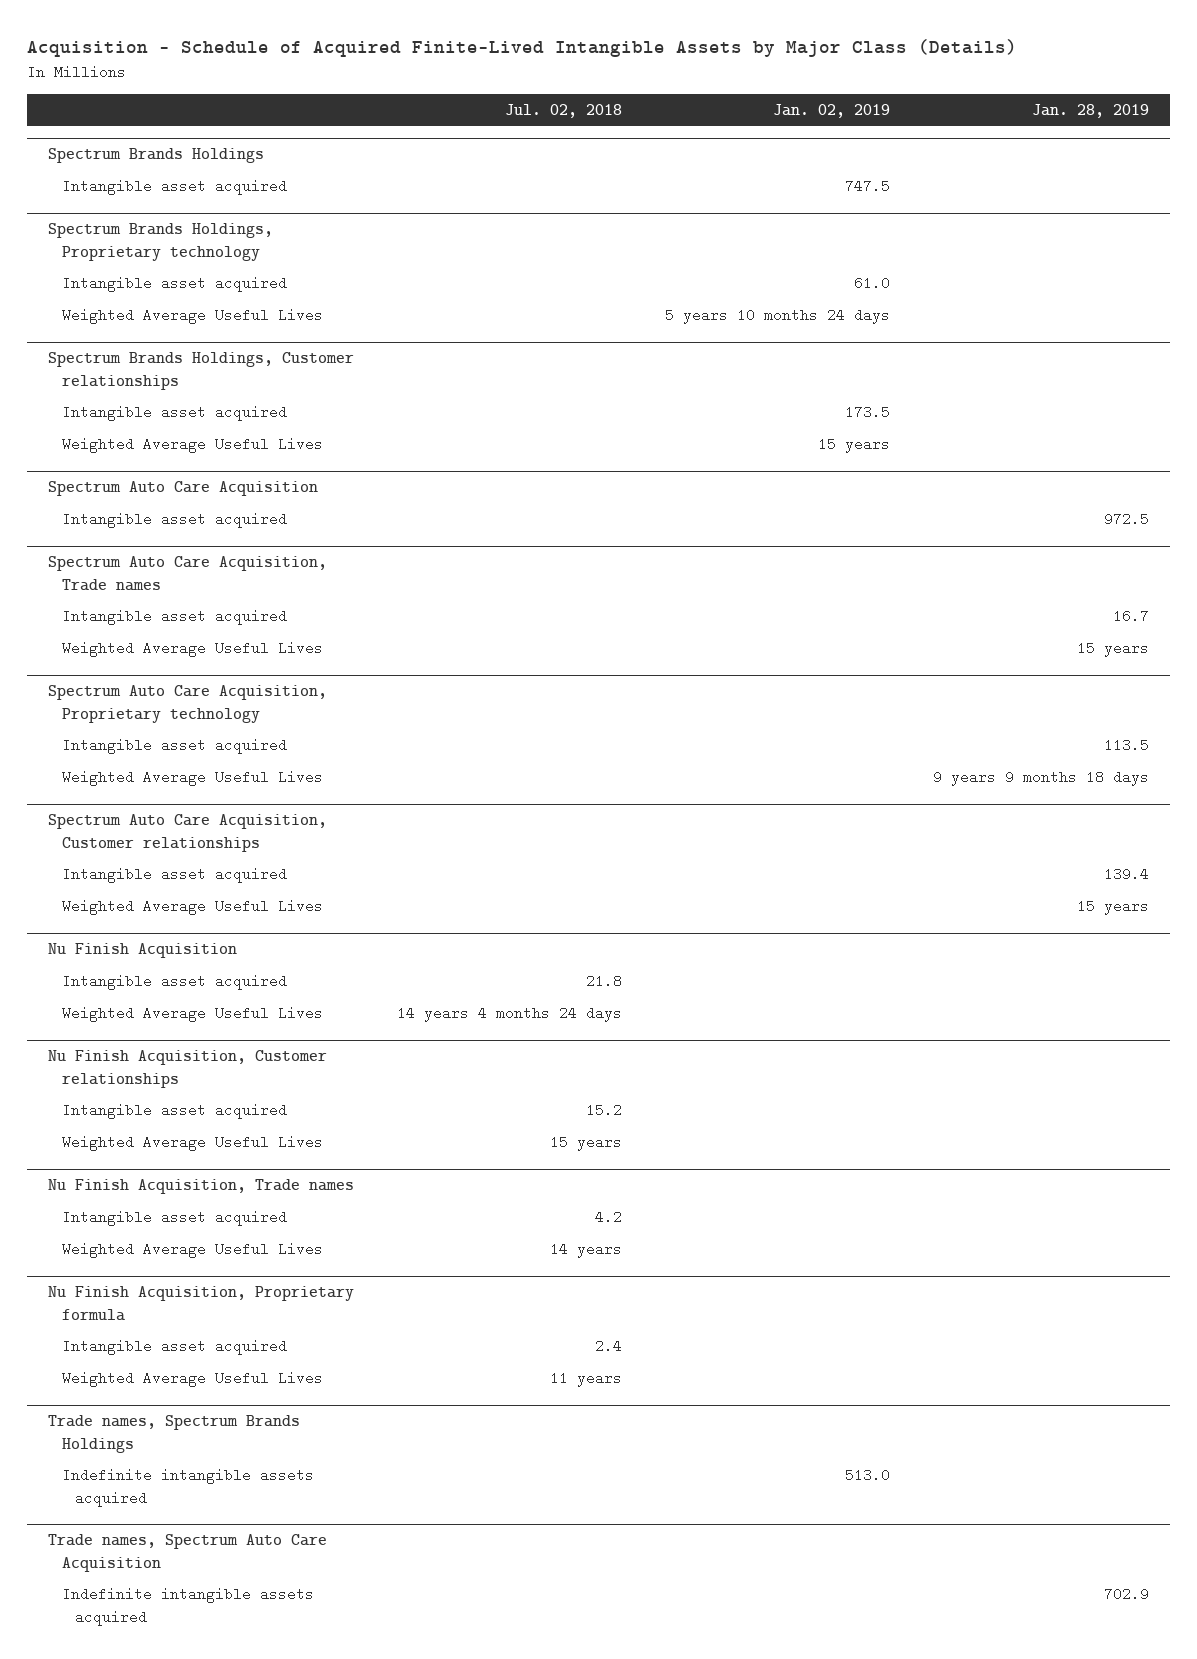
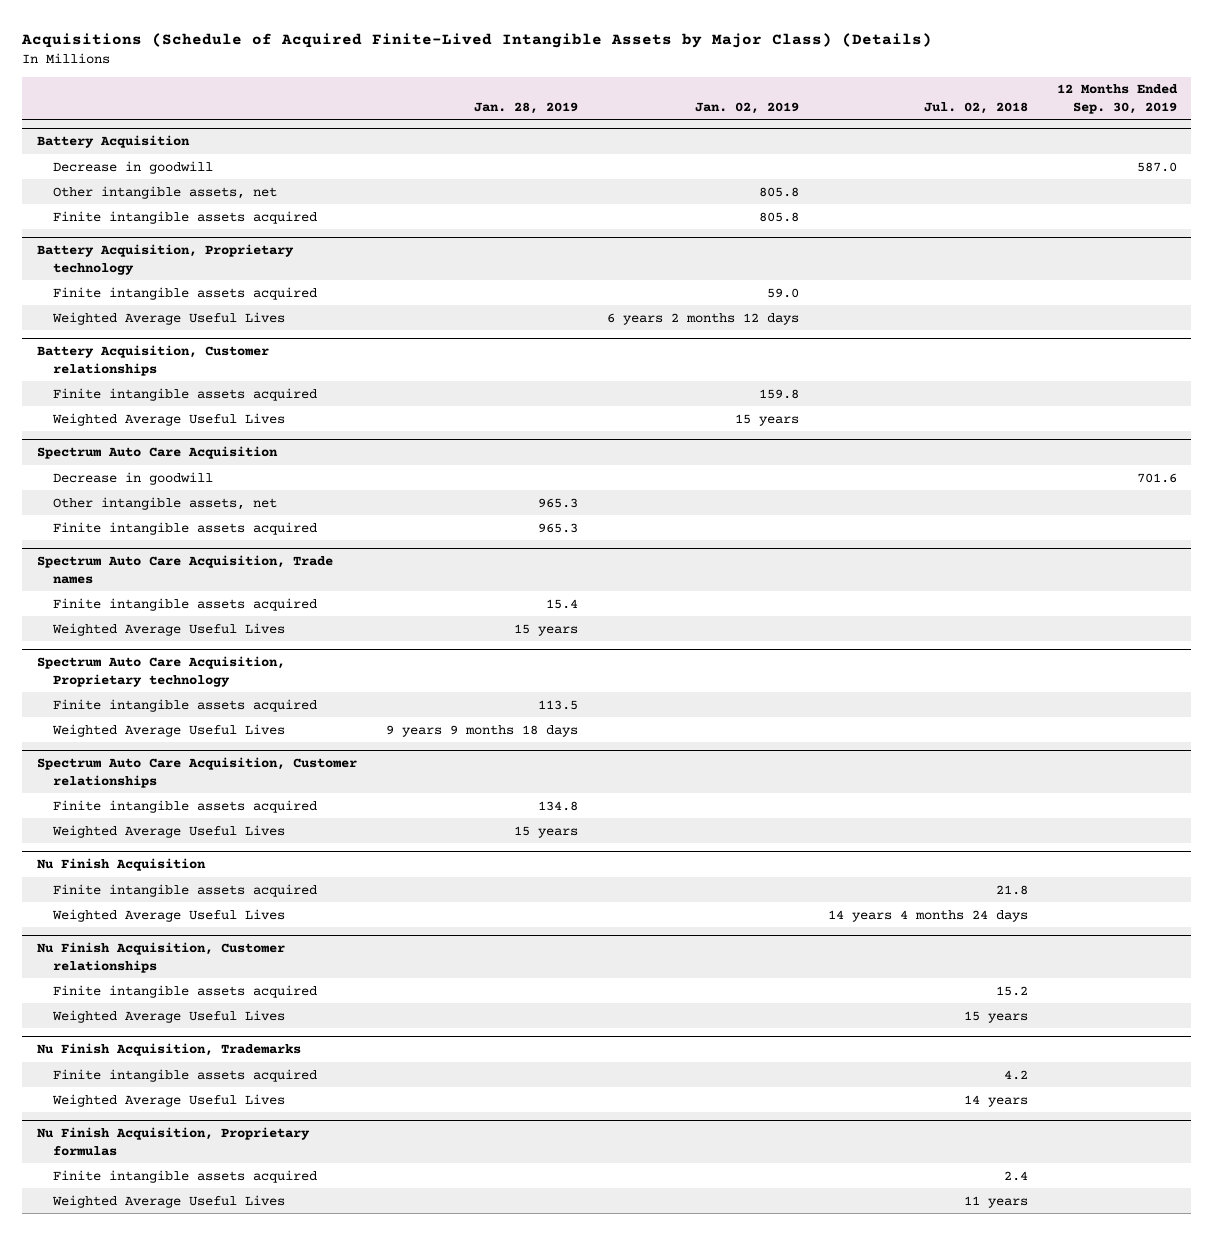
- Acquisition - Schedule of Acquired Finite-Lived Intangible Assets by Major Class (Details)
+ Acquisitions (Schedule of Acquired Finite-Lived Intangible Assets by Major Class) (Details)
- | Jul. 02, 2018 | Jan. 02, 2019 | Jan. 28, 2019
+ | Jan. 28, 2019 | Jan. 02, 2019 | Jul. 02, 2018 | 12 Months Ended Sep. 30, 2019
- Spectrum Brands Holdings
- Intangible asset acquired | | 747.5 |
- Spectrum Brands Holdings, Proprietary technology
- Intangible asset acquired | | 61.0 |
- Weighted Average Useful Lives | | 5 years 10 months 24 days |
- Spectrum Brands Holdings, Customer relationships
- Intangible asset acquired | | 173.5 |
+ Battery Acquisition
+ Decrease in goodwill | | | | 587.0
+ Other intangible assets, net | | 805.8 | |
+ Finite intangible assets acquired | | 805.8 | |
+ Battery Acquisition, Proprietary technology
+ Finite intangible assets acquired | | 59.0 | |
+ Weighted Average Useful Lives | | 6 years 2 months 12 days | |
+ Battery Acquisition, Customer relationships
+ Finite intangible assets acquired | | 159.8 | |
@ Spectrum Auto Care Acquisition
- Intangible asset acquired | | | 972.5
+ Decrease in goodwill | | | | 701.6
+ Other intangible assets, net | 965.3 | | |
+ Finite intangible assets acquired | 965.3 | | |
@ Spectrum Auto Care Acquisition, Trade names
- Intangible asset acquired | | | 16.7
+ Finite intangible assets acquired | 15.4 | | |
@ Spectrum Auto Care Acquisition, Proprietary technology
- Intangible asset acquired | | | 113.5
+ Finite intangible assets acquired | 113.5 | | |
@ Spectrum Auto Care Acquisition, Customer relationships
- Intangible asset acquired | | | 139.4
+ Finite intangible assets acquired | 134.8 | | |
@ Nu Finish Acquisition
- Intangible asset acquired | 21.8 | |
+ Finite intangible assets acquired | | | 21.8 |
@ Nu Finish Acquisition, Customer relationships
- Intangible asset acquired | 15.2 | |
+ Finite intangible assets acquired | | | 15.2 |
- Nu Finish Acquisition, Trade names
- Intangible asset acquired | 4.2 | |
+ Nu Finish Acquisition, Trademarks
+ Finite intangible assets acquired | | | 4.2 |
- Nu Finish Acquisition, Proprietary formula
- Intangible asset acquired | 2.4 | |
+ Nu Finish Acquisition, Proprietary formulas
+ Finite intangible assets acquired | | | 2.4 |
- Trade names, Spectrum Brands Holdings
- Indefinite intangible assets acquired | | 513.0 |
- Trade names, Spectrum Auto Care Acquisition
- Indefinite intangible assets acquired | | | 702.9

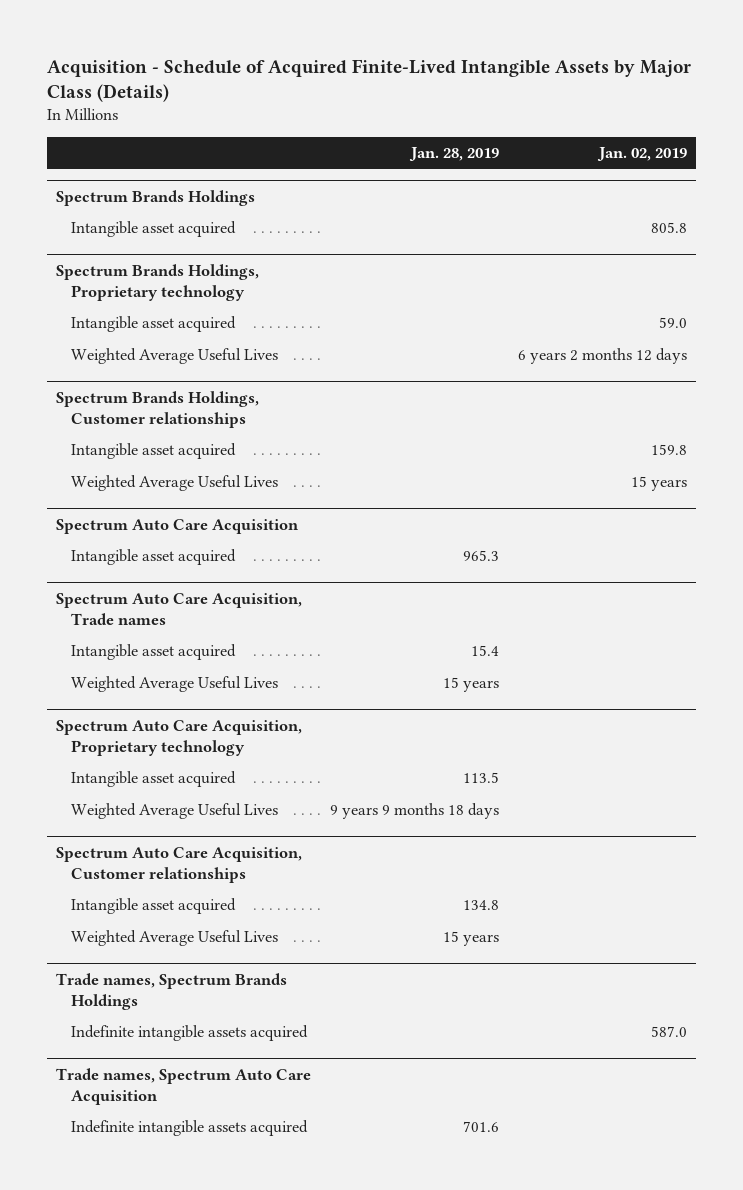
- Acquisitions (Schedule of Acquired Finite-Lived Intangible Assets by Major Class) (Details)
+ Acquisition - Schedule of Acquired Finite-Lived Intangible Assets by Major Class (Details)
- | Jan. 28, 2019 | Jan. 02, 2019 | Jul. 02, 2018 | 12 Months Ended Sep. 30, 2019
+ | Jan. 28, 2019 | Jan. 02, 2019
- Battery Acquisition
- Decrease in goodwill | | | | 587.0
- Other intangible assets, net | | 805.8 | |
- Finite intangible assets acquired | | 805.8 | |
- Battery Acquisition, Proprietary technology
- Finite intangible assets acquired | | 59.0 | |
+ Spectrum Brands Holdings
+ Intangible asset acquired | | 805.8
+ Spectrum Brands Holdings, Proprietary technology
+ Intangible asset acquired | | 59.0
- Battery Acquisition, Customer relationships
- Finite intangible assets acquired | | 159.8 | |
+ Spectrum Brands Holdings, Customer relationships
+ Intangible asset acquired | | 159.8
@ Spectrum Auto Care Acquisition
- Decrease in goodwill | | | | 701.6
- Other intangible assets, net | 965.3 | | |
- Finite intangible assets acquired | 965.3 | | |
+ Intangible asset acquired | 965.3 |
@ Spectrum Auto Care Acquisition, Trade names
- Finite intangible assets acquired | 15.4 | | |
+ Intangible asset acquired | 15.4 |
@ Spectrum Auto Care Acquisition, Proprietary technology
- Finite intangible assets acquired | 113.5 | | |
+ Intangible asset acquired | 113.5 |
@ Spectrum Auto Care Acquisition, Customer relationships
- Finite intangible assets acquired | 134.8 | | |
+ Intangible asset acquired | 134.8 |
- Nu Finish Acquisition
- Finite intangible assets acquired | | | 21.8 |
- Weighted Average Useful Lives | | | 14 years 4 months 24 days |
- Nu Finish Acquisition, Customer relationships
- Finite intangible assets acquired | | | 15.2 |
- Weighted Average Useful Lives | | | 15 years |
- Nu Finish Acquisition, Trademarks
- Finite intangible assets acquired | | | 4.2 |
- Weighted Average Useful Lives | | | 14 years |
- Nu Finish Acquisition, Proprietary formulas
- Finite intangible assets acquired | | | 2.4 |
- Weighted Average Useful Lives | | | 11 years |
+ Trade names, Spectrum Brands Holdings
+ Indefinite intangible assets acquired | | 587.0
+ Trade names, Spectrum Auto Care Acquisition
+ Indefinite intangible assets acquired | 701.6 |

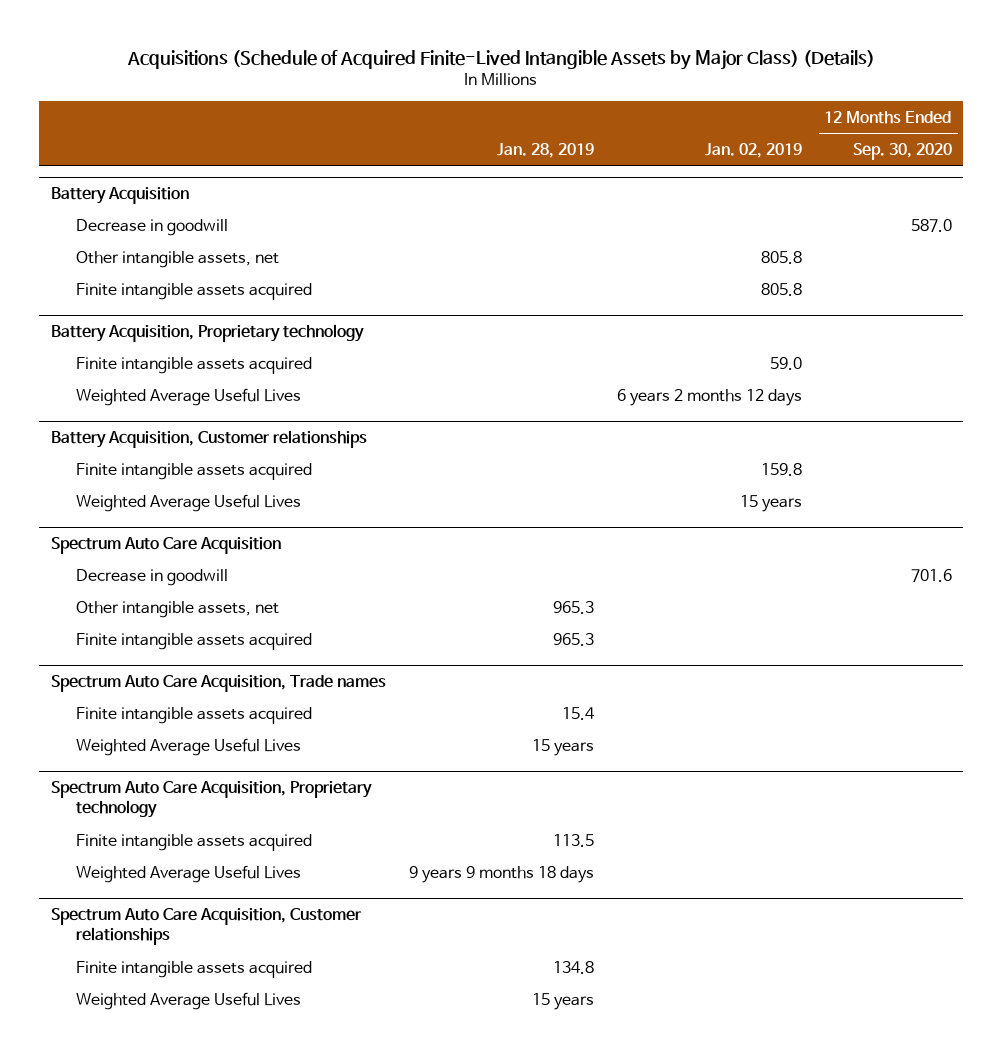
- Acquisition - Schedule of Acquired Finite-Lived Intangible Assets by Major Class (Details)
+ Acquisitions (Schedule of Acquired Finite-Lived Intangible Assets by Major Class) (Details)
- | Jan. 28, 2019 | Jan. 02, 2019
+ | Jan. 28, 2019 | Jan. 02, 2019 | 12 Months Ended Sep. 30, 2020
- Spectrum Brands Holdings
- Intangible asset acquired | | 805.8
- Spectrum Brands Holdings, Proprietary technology
- Intangible asset acquired | | 59.0
+ Battery Acquisition
+ Decrease in goodwill | | | 587.0
+ Other intangible assets, net | | 805.8 |
+ Finite intangible assets acquired | | 805.8 |
+ Battery Acquisition, Proprietary technology
+ Finite intangible assets acquired | | 59.0 |
- Spectrum Brands Holdings, Customer relationships
- Intangible asset acquired | | 159.8
+ Battery Acquisition, Customer relationships
+ Finite intangible assets acquired | | 159.8 |
@ Spectrum Auto Care Acquisition
- Intangible asset acquired | 965.3 |
+ Decrease in goodwill | | | 701.6
+ Other intangible assets, net | 965.3 | |
+ Finite intangible assets acquired | 965.3 | |
@ Spectrum Auto Care Acquisition, Trade names
- Intangible asset acquired | 15.4 |
+ Finite intangible assets acquired | 15.4 | |
@ Spectrum Auto Care Acquisition, Proprietary technology
- Intangible asset acquired | 113.5 |
+ Finite intangible assets acquired | 113.5 | |
@ Spectrum Auto Care Acquisition, Customer relationships
- Intangible asset acquired | 134.8 |
+ Finite intangible assets acquired | 134.8 | |
- Trade names, Spectrum Brands Holdings
- Indefinite intangible assets acquired | | 587.0
- Trade names, Spectrum Auto Care Acquisition
- Indefinite intangible assets acquired | 701.6 |

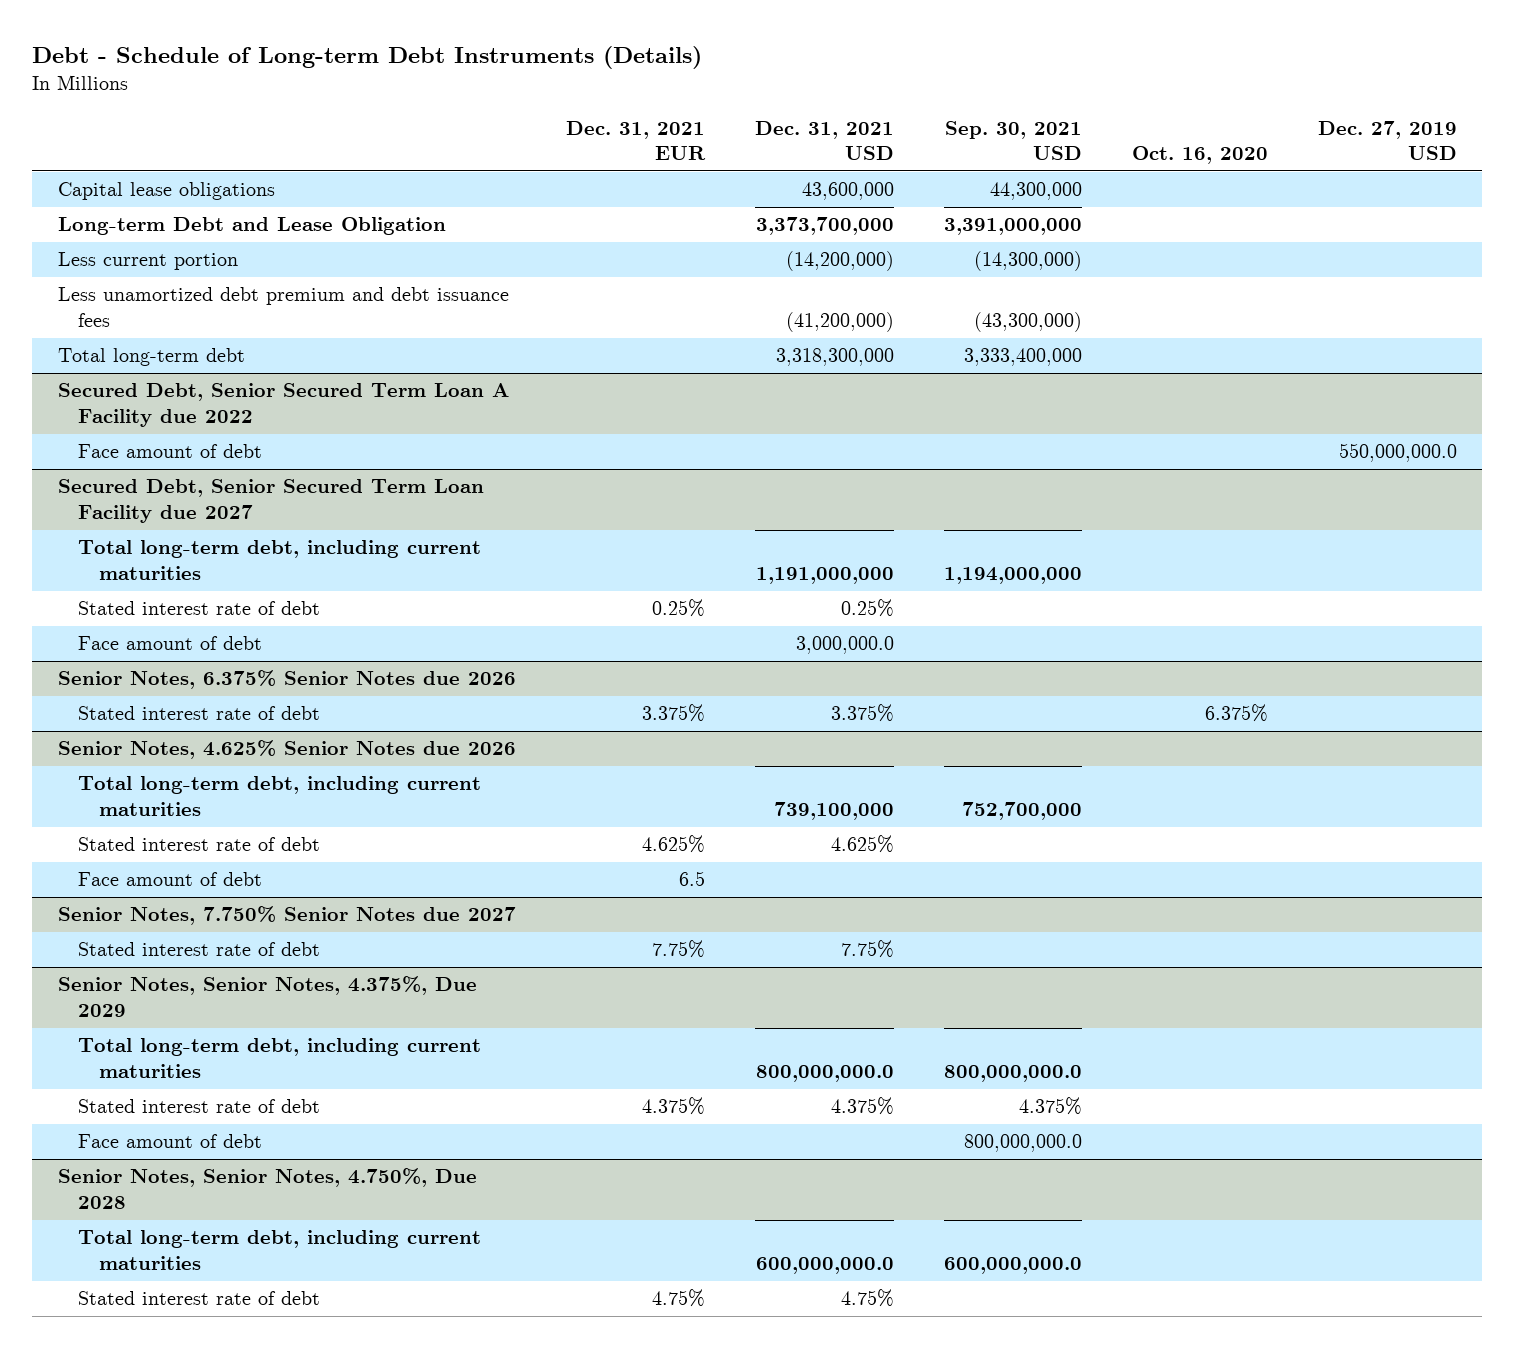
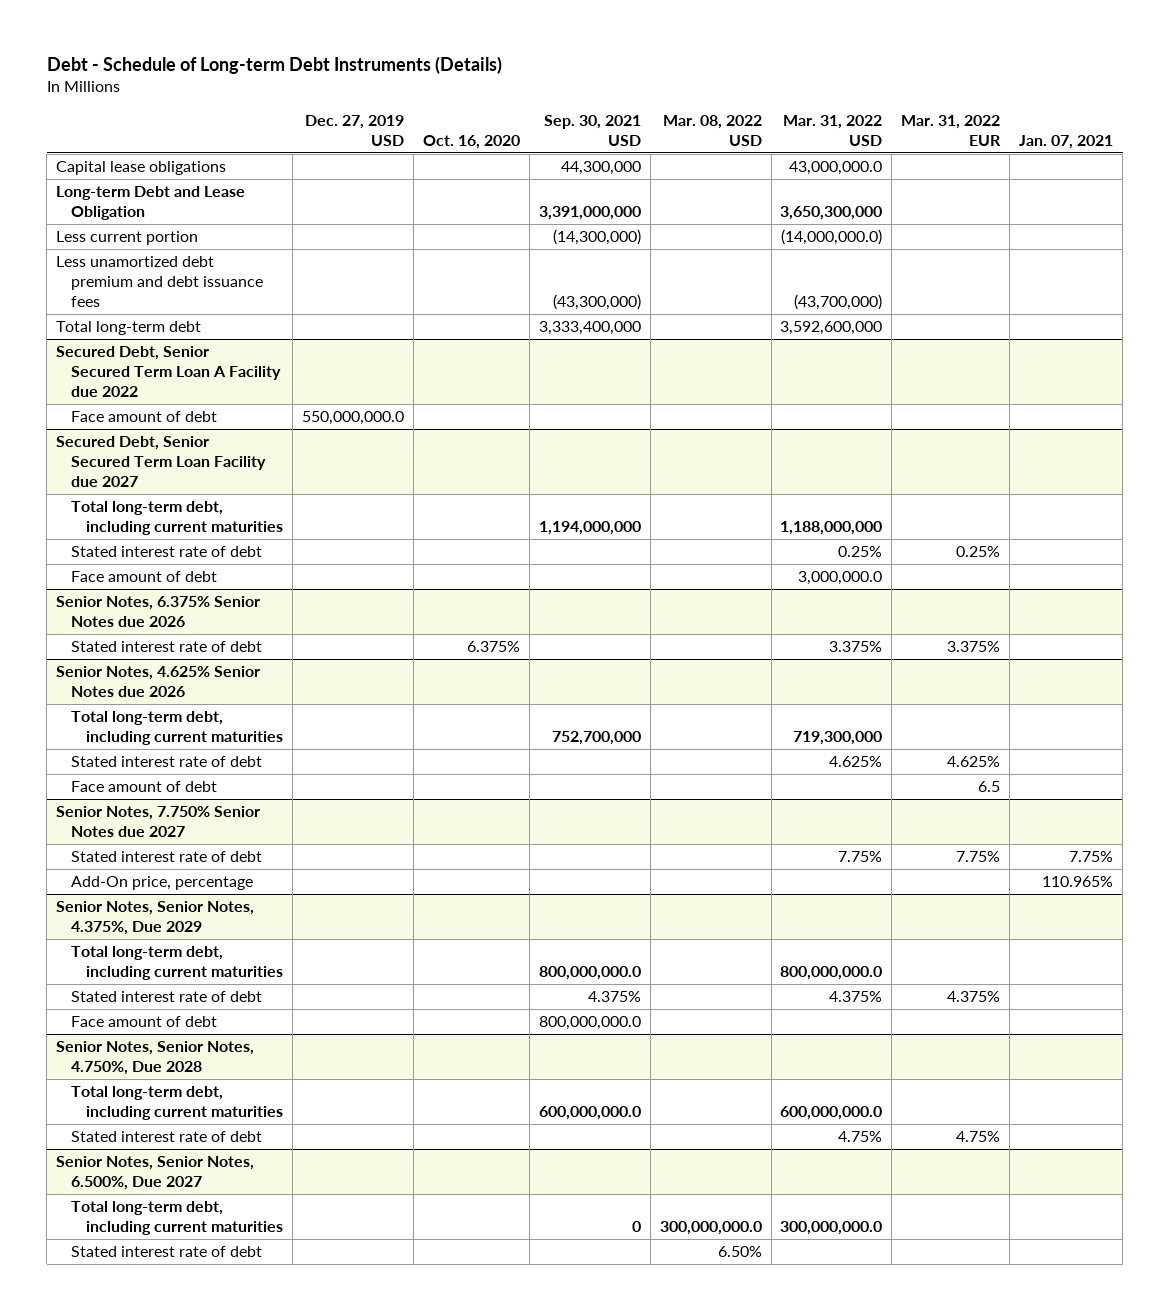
- | Dec. 31, 2021 EUR | Dec. 31, 2021 USD | Sep. 30, 2021 USD | Oct. 16, 2020 | Dec. 27, 2019 USD
+ | Dec. 27, 2019 USD | Oct. 16, 2020 | Sep. 30, 2021 USD | Mar. 08, 2022 USD | Mar. 31, 2022 USD | Mar. 31, 2022 EUR | Jan. 07, 2021
@ Senior Notes, 7.750% Senior Notes due 2027
+ Add-On price, percentage | | | | | | | 110.965%
+ Senior Notes, Senior Notes, 6.500%, Due 2027
+ Total long-term debt, including current maturities | | | 0 | 300,000,000.0 | 300,000,000.0 | |
+ Stated interest rate of debt | | | | 6.50% | | |

